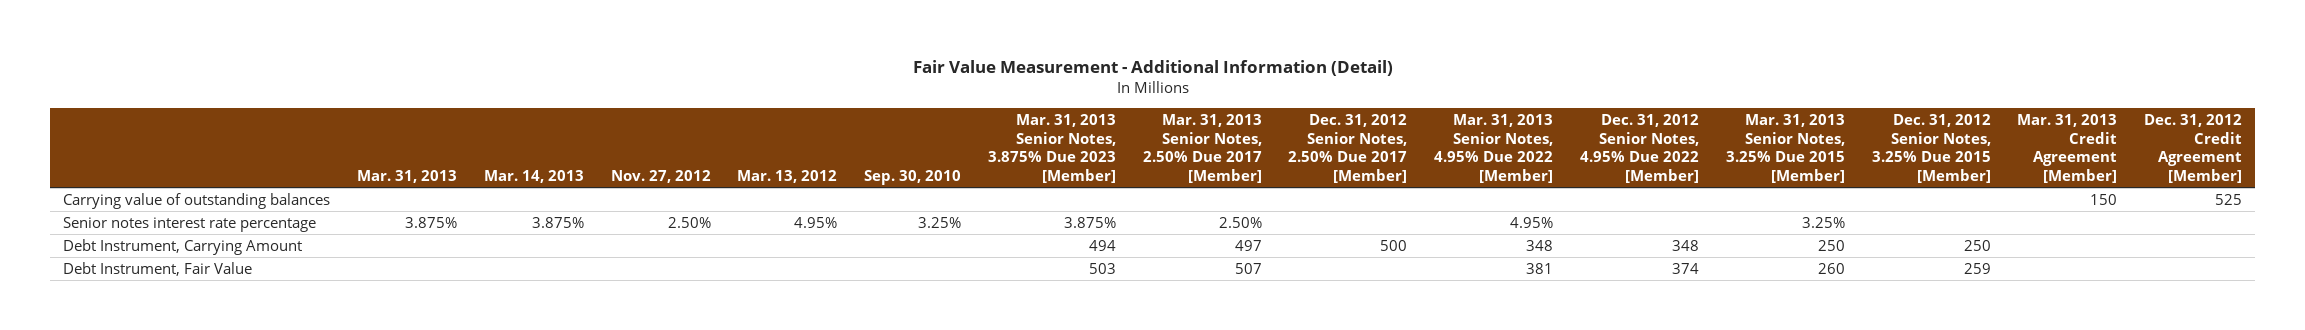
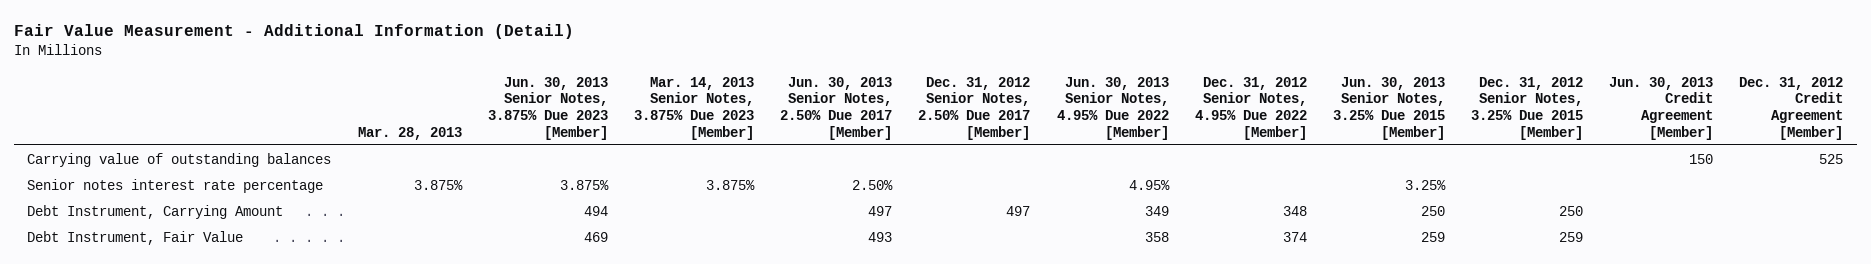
- | Mar. 31, 2013 | Mar. 14, 2013 | Nov. 27, 2012 | Mar. 13, 2012 | Sep. 30, 2010 | Mar. 31, 2013 Senior Notes, 3.875% Due 2023 [Member] | Mar. 31, 2013 Senior Notes, 2.50% Due 2017 [Member] | Dec. 31, 2012 Senior Notes, 2.50% Due 2017 [Member] | Mar. 31, 2013 Senior Notes, 4.95% Due 2022 [Member] | Dec. 31, 2012 Senior Notes, 4.95% Due 2022 [Member] | Mar. 31, 2013 Senior Notes, 3.25% Due 2015 [Member] | Dec. 31, 2012 Senior Notes, 3.25% Due 2015 [Member] | Mar. 31, 2013 Credit Agreement [Member] | Dec. 31, 2012 Credit Agreement [Member]
+ | Mar. 28, 2013 | Jun. 30, 2013 Senior Notes, 3.875% Due 2023 [Member] | Mar. 14, 2013 Senior Notes, 3.875% Due 2023 [Member] | Jun. 30, 2013 Senior Notes, 2.50% Due 2017 [Member] | Dec. 31, 2012 Senior Notes, 2.50% Due 2017 [Member] | Jun. 30, 2013 Senior Notes, 4.95% Due 2022 [Member] | Dec. 31, 2012 Senior Notes, 4.95% Due 2022 [Member] | Jun. 30, 2013 Senior Notes, 3.25% Due 2015 [Member] | Dec. 31, 2012 Senior Notes, 3.25% Due 2015 [Member] | Jun. 30, 2013 Credit Agreement [Member] | Dec. 31, 2012 Credit Agreement [Member]
- Debt Instrument, Carrying Amount | | | | | | 494 | 497 | 500 | 348 | 348 | 250 | 250 | |
+ Debt Instrument, Carrying Amount | | 494 | | 497 | 497 | 349 | 348 | 250 | 250 | |

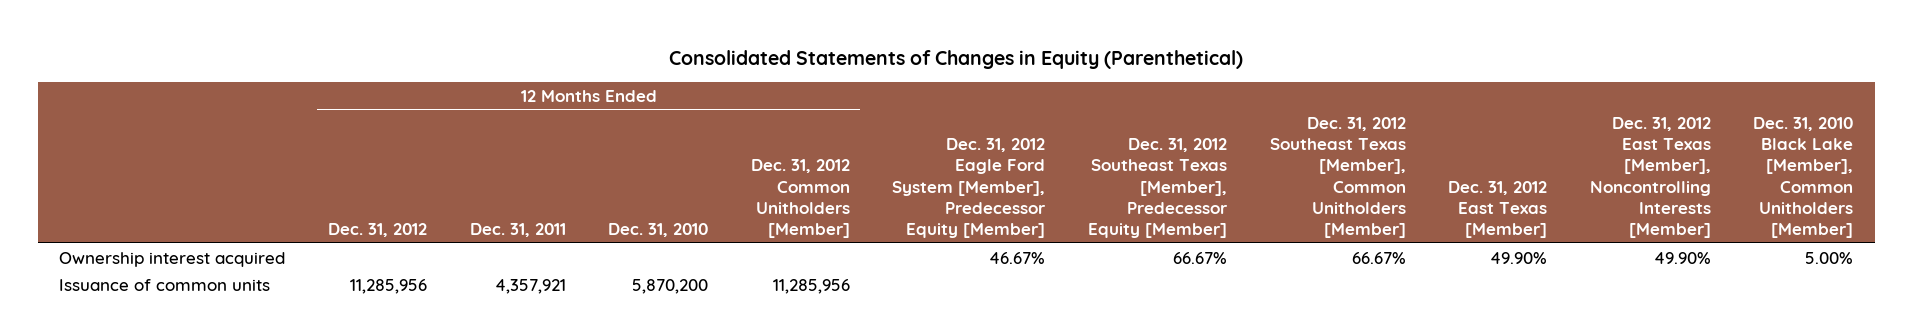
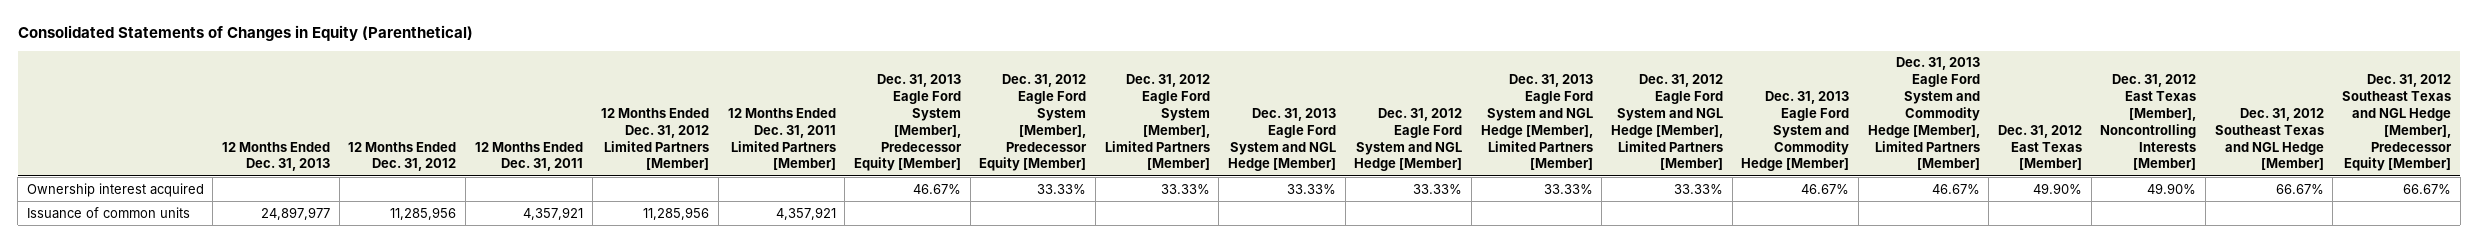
- | 12 Months Ended Dec. 31, 2012 | 12 Months Ended Dec. 31, 2011 | 12 Months Ended Dec. 31, 2010 | 12 Months Ended Dec. 31, 2012 Common Unitholders [Member] | Dec. 31, 2012 Eagle Ford System [Member], Predecessor Equity [Member] | Dec. 31, 2012 Southeast Texas [Member], Predecessor Equity [Member] | Dec. 31, 2012 Southeast Texas [Member], Common Unitholders [Member] | Dec. 31, 2012 East Texas [Member] | Dec. 31, 2012 East Texas [Member], Noncontrolling Interests [Member] | Dec. 31, 2010 Black Lake [Member], Common Unitholders [Member]
+ | 12 Months Ended Dec. 31, 2013 | 12 Months Ended Dec. 31, 2012 | 12 Months Ended Dec. 31, 2011 | 12 Months Ended Dec. 31, 2012 Limited Partners [Member] | 12 Months Ended Dec. 31, 2011 Limited Partners [Member] | Dec. 31, 2013 Eagle Ford System [Member], Predecessor Equity [Member] | Dec. 31, 2012 Eagle Ford System [Member], Predecessor Equity [Member] | Dec. 31, 2012 Eagle Ford System [Member], Limited Partners [Member] | Dec. 31, 2013 Eagle Ford System and NGL Hedge [Member] | Dec. 31, 2012 Eagle Ford System and NGL Hedge [Member] | Dec. 31, 2013 Eagle Ford System and NGL Hedge [Member], Limited Partners [Member] | Dec. 31, 2012 Eagle Ford System and NGL Hedge [Member], Limited Partners [Member] | Dec. 31, 2013 Eagle Ford System and Commodity Hedge [Member] | Dec. 31, 2013 Eagle Ford System and Commodity Hedge [Member], Limited Partners [Member] | Dec. 31, 2012 East Texas [Member] | Dec. 31, 2012 East Texas [Member], Noncontrolling Interests [Member] | Dec. 31, 2012 Southeast Texas and NGL Hedge [Member] | Dec. 31, 2012 Southeast Texas and NGL Hedge [Member], Predecessor Equity [Member]
- Ownership interest acquired | | | | | 46.67% | 66.67% | 66.67% | 49.90% | 49.90% | 5.00%
+ Ownership interest acquired | | | | | | 46.67% | 33.33% | 33.33% | 33.33% | 33.33% | 33.33% | 33.33% | 46.67% | 46.67% | 49.90% | 49.90% | 66.67% | 66.67%

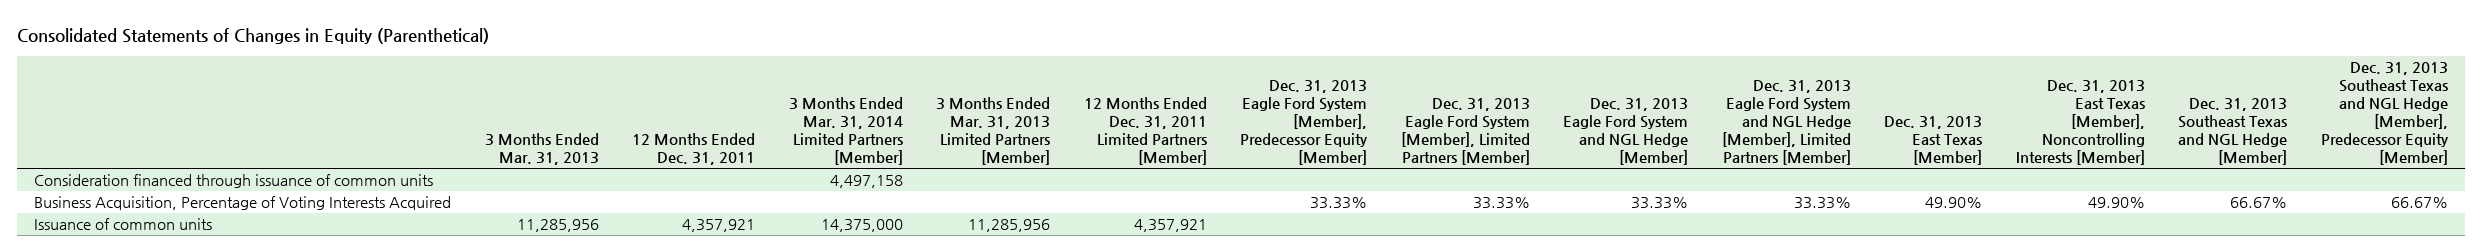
- | 12 Months Ended Dec. 31, 2013 | 12 Months Ended Dec. 31, 2012 | 12 Months Ended Dec. 31, 2011 | 12 Months Ended Dec. 31, 2012 Limited Partners [Member] | 12 Months Ended Dec. 31, 2011 Limited Partners [Member] | Dec. 31, 2013 Eagle Ford System [Member], Predecessor Equity [Member] | Dec. 31, 2012 Eagle Ford System [Member], Predecessor Equity [Member] | Dec. 31, 2012 Eagle Ford System [Member], Limited Partners [Member] | Dec. 31, 2013 Eagle Ford System and NGL Hedge [Member] | Dec. 31, 2012 Eagle Ford System and NGL Hedge [Member] | Dec. 31, 2013 Eagle Ford System and NGL Hedge [Member], Limited Partners [Member] | Dec. 31, 2012 Eagle Ford System and NGL Hedge [Member], Limited Partners [Member] | Dec. 31, 2013 Eagle Ford System and Commodity Hedge [Member] | Dec. 31, 2013 Eagle Ford System and Commodity Hedge [Member], Limited Partners [Member] | Dec. 31, 2012 East Texas [Member] | Dec. 31, 2012 East Texas [Member], Noncontrolling Interests [Member] | Dec. 31, 2012 Southeast Texas and NGL Hedge [Member] | Dec. 31, 2012 Southeast Texas and NGL Hedge [Member], Predecessor Equity [Member]
+ | 3 Months Ended Mar. 31, 2013 | 12 Months Ended Dec. 31, 2011 | 3 Months Ended Mar. 31, 2014 Limited Partners [Member] | 3 Months Ended Mar. 31, 2013 Limited Partners [Member] | 12 Months Ended Dec. 31, 2011 Limited Partners [Member] | Dec. 31, 2013 Eagle Ford System [Member], Predecessor Equity [Member] | Dec. 31, 2013 Eagle Ford System [Member], Limited Partners [Member] | Dec. 31, 2013 Eagle Ford System and NGL Hedge [Member] | Dec. 31, 2013 Eagle Ford System and NGL Hedge [Member], Limited Partners [Member] | Dec. 31, 2013 East Texas [Member] | Dec. 31, 2013 East Texas [Member], Noncontrolling Interests [Member] | Dec. 31, 2013 Southeast Texas and NGL Hedge [Member] | Dec. 31, 2013 Southeast Texas and NGL Hedge [Member], Predecessor Equity [Member]
- Ownership interest acquired | | | | | | 46.67% | 33.33% | 33.33% | 33.33% | 33.33% | 33.33% | 33.33% | 46.67% | 46.67% | 49.90% | 49.90% | 66.67% | 66.67%
+ Consideration financed through issuance of common units | | | 4,497,158 | | | | | | | | | |
+ Business Acquisition, Percentage of Voting Interests Acquired | | | | | | 33.33% | 33.33% | 33.33% | 33.33% | 49.90% | 49.90% | 66.67% | 66.67%

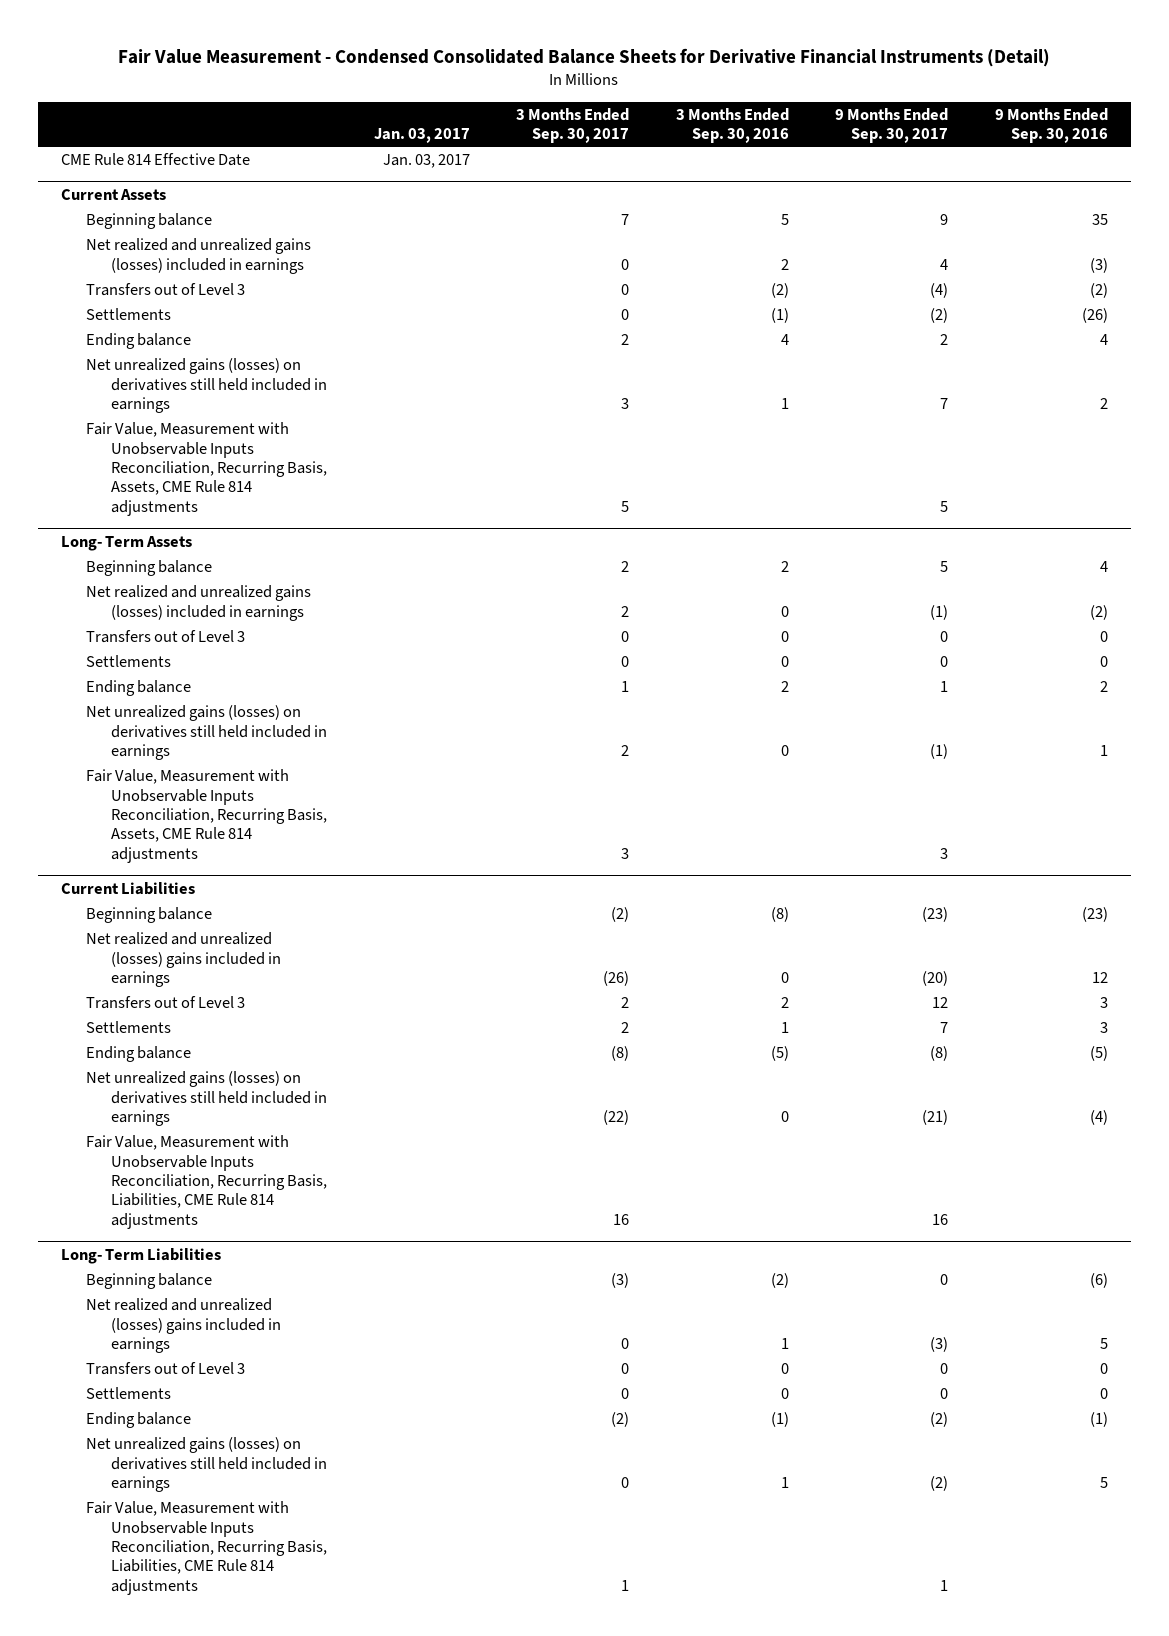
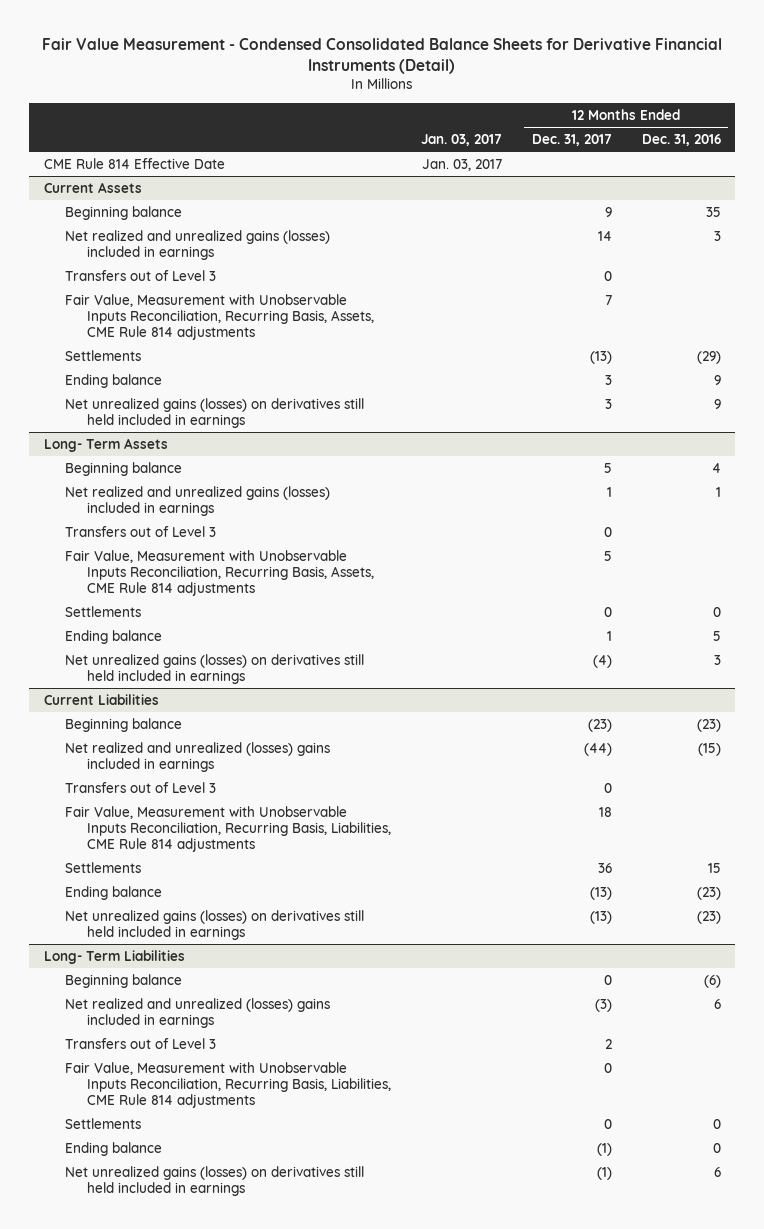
- | Jan. 03, 2017 | 3 Months Ended Sep. 30, 2017 | 3 Months Ended Sep. 30, 2016 | 9 Months Ended Sep. 30, 2017 | 9 Months Ended Sep. 30, 2016
+ | Jan. 03, 2017 | 12 Months Ended Dec. 31, 2017 | 12 Months Ended Dec. 31, 2016
@ Current Assets
moved up: Fair Value, Measurement with Unobservable Inputs Reconciliation, Recurring Basis, Assets, CME Rule 814 adjustments | | 7 |
@ Long- Term Assets
moved up: Fair Value, Measurement with Unobservable Inputs Reconciliation, Recurring Basis, Assets, CME Rule 814 adjustments | | 5 |
@ Current Liabilities
moved up: Fair Value, Measurement with Unobservable Inputs Reconciliation, Recurring Basis, Liabilities, CME Rule 814 adjustments | | 18 |
@ Long- Term Liabilities
moved up: Fair Value, Measurement with Unobservable Inputs Reconciliation, Recurring Basis, Liabilities, CME Rule 814 adjustments | | 0 |

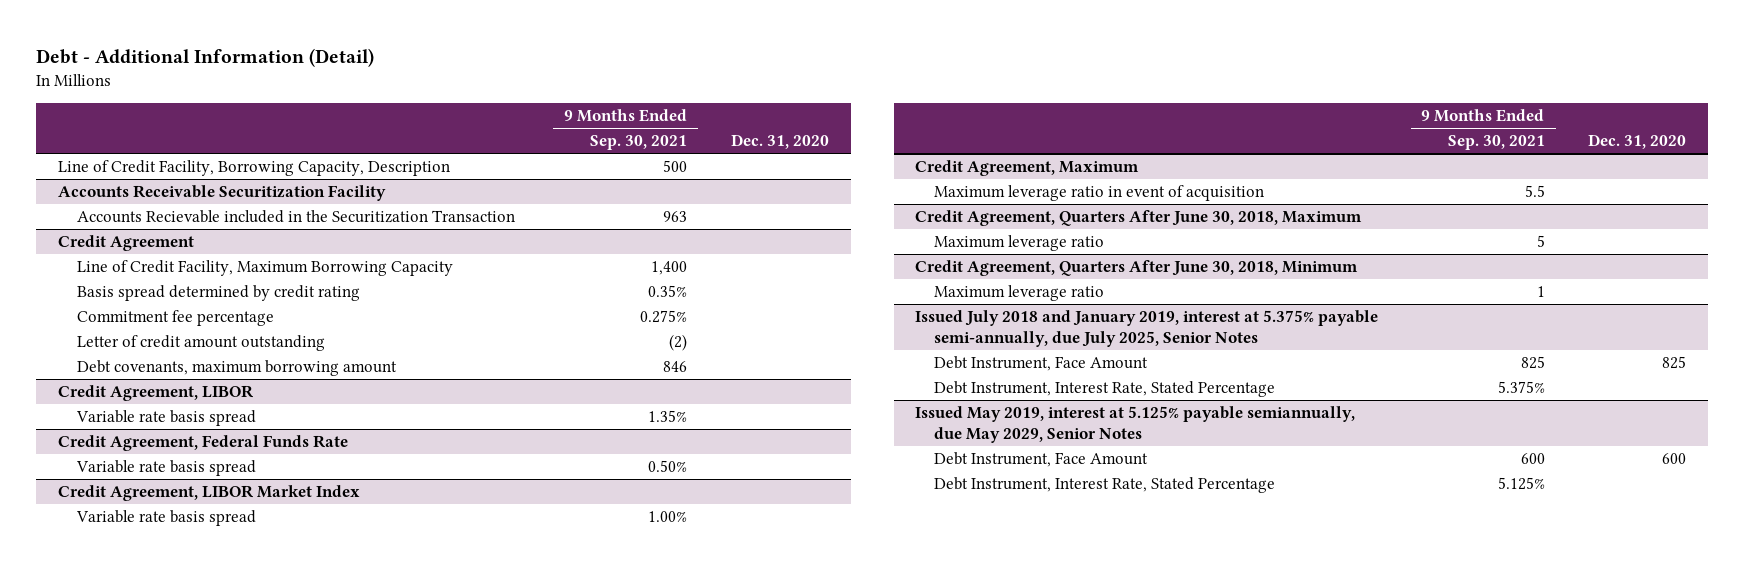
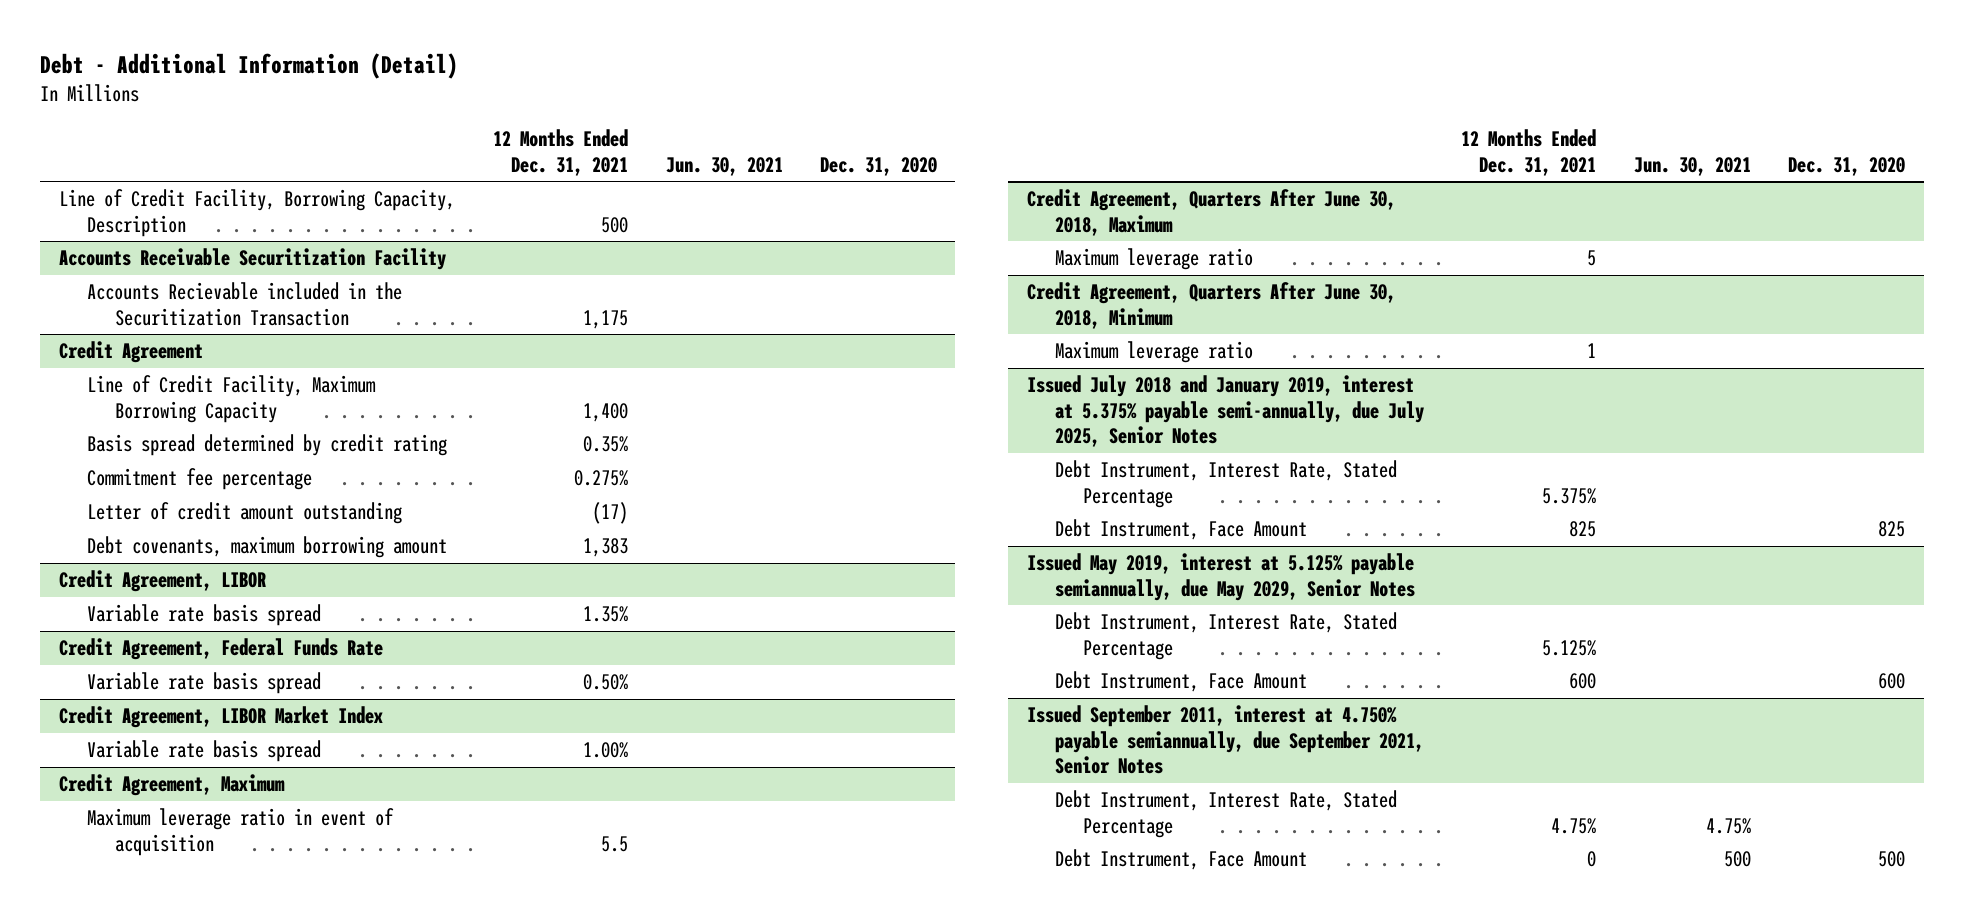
- | 9 Months Ended Sep. 30, 2021 | Dec. 31, 2020
+ | 12 Months Ended Dec. 31, 2021 | Jun. 30, 2021 | Dec. 31, 2020
@ Issued July 2018 and January 2019, interest at 5.375% payable semi-annually, due July 2025, Senior Notes
moved down: Debt Instrument, Face Amount | 825 | | 825
@ Issued May 2019, interest at 5.125% payable semiannually, due May 2029, Senior Notes
moved down: Debt Instrument, Face Amount | 600 | | 600
+ Issued September 2011, interest at 4.750% payable semiannually, due September 2021, Senior Notes
+ Debt Instrument, Interest Rate, Stated Percentage | 4.75% | 4.75% |
+ Debt Instrument, Face Amount | 0 | 500 | 500

